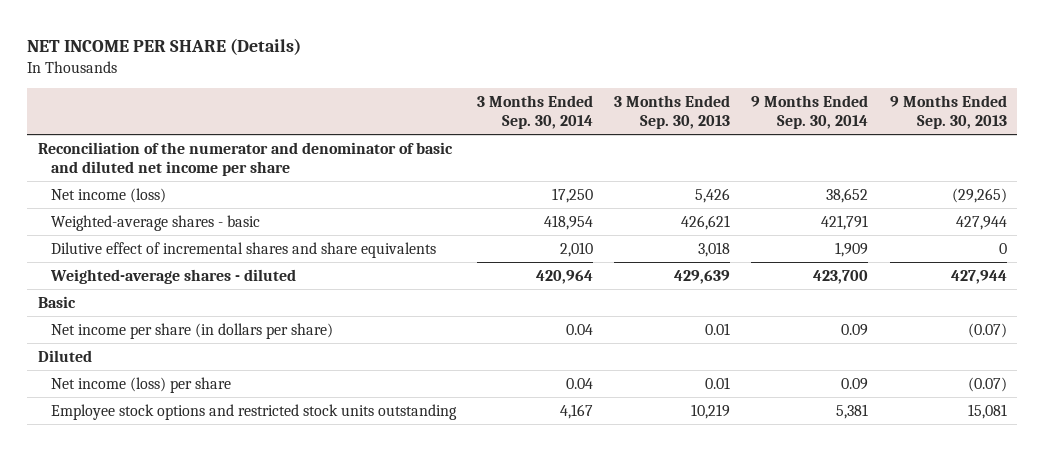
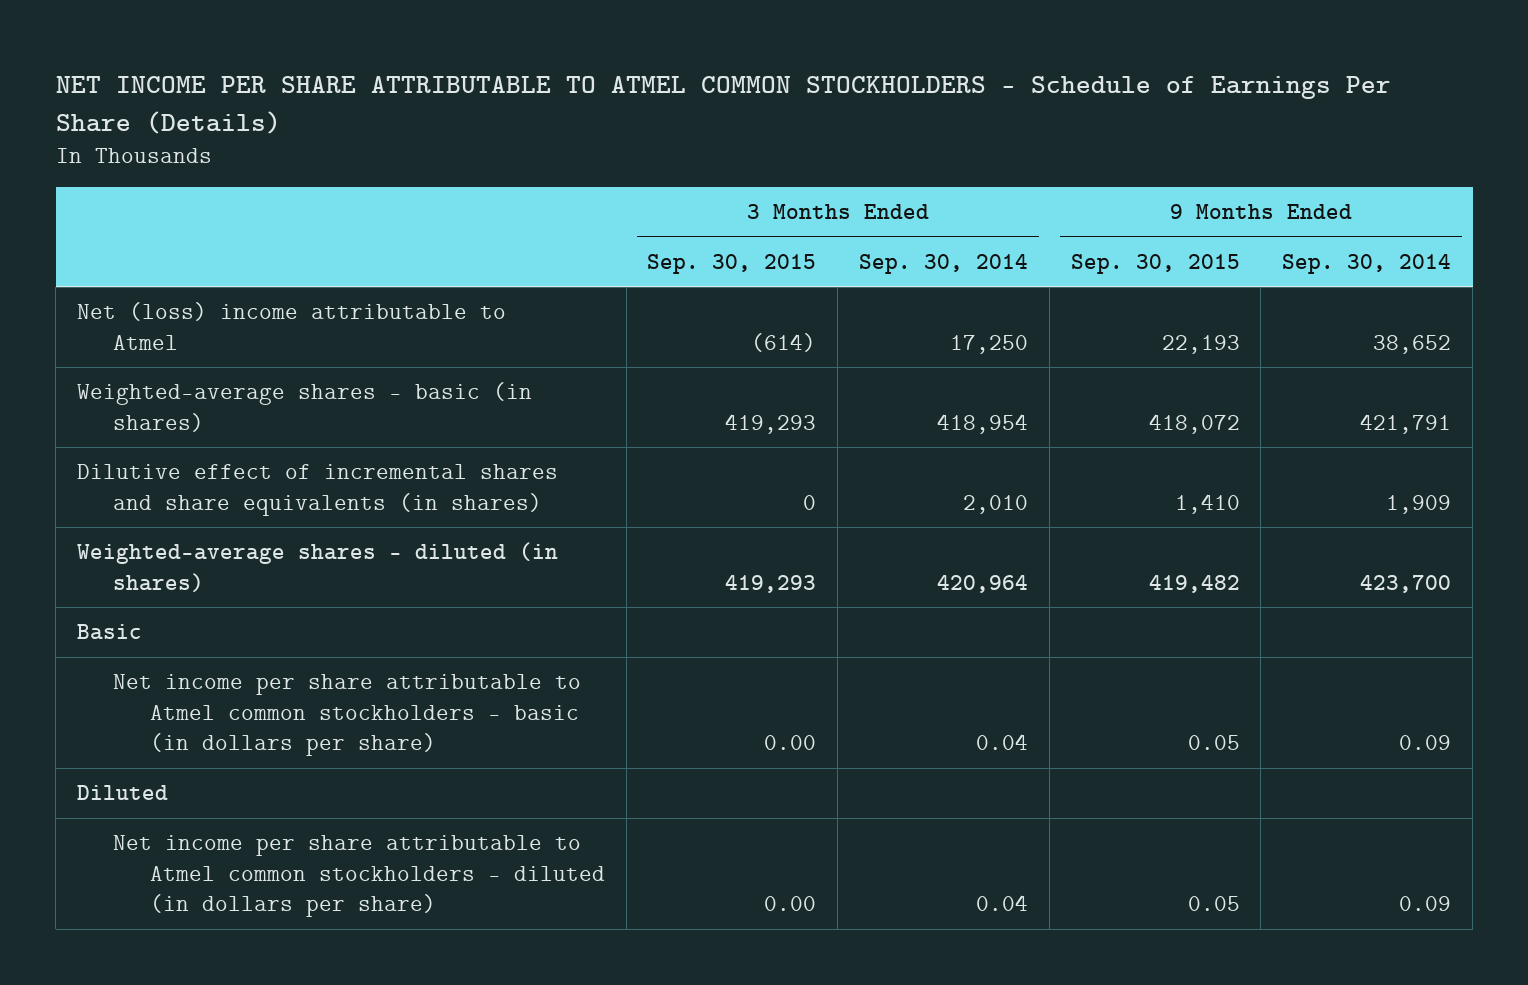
- NET INCOME PER SHARE (Details)
+ NET INCOME PER SHARE ATTRIBUTABLE TO ATMEL COMMON STOCKHOLDERS - Schedule of Earnings Per Share (Details)
- | 3 Months Ended Sep. 30, 2014 | 3 Months Ended Sep. 30, 2013 | 9 Months Ended Sep. 30, 2014 | 9 Months Ended Sep. 30, 2013
+ | 3 Months Ended Sep. 30, 2015 | 3 Months Ended Sep. 30, 2014 | 9 Months Ended Sep. 30, 2015 | 9 Months Ended Sep. 30, 2014
- Reconciliation of the numerator and denominator of basic and diluted net income per share
- Net income (loss) | 17,250 | 5,426 | 38,652 | (29,265)
- Weighted-average shares - basic | 418,954 | 426,621 | 421,791 | 427,944
- Dilutive effect of incremental shares and share equivalents | 2,010 | 3,018 | 1,909 | 0
- Weighted-average shares - diluted | 420,964 | 429,639 | 423,700 | 427,944
+ Net (loss) income attributable to Atmel | (614) | 17,250 | 22,193 | 38,652
+ Weighted-average shares - basic (in shares) | 419,293 | 418,954 | 418,072 | 421,791
+ Dilutive effect of incremental shares and share equivalents (in shares) | 0 | 2,010 | 1,410 | 1,909
+ Weighted-average shares - diluted (in shares) | 419,293 | 420,964 | 419,482 | 423,700
- Net income per share (in dollars per share) | 0.04 | 0.01 | 0.09 | (0.07)
+ Net income per share attributable to Atmel common stockholders - basic (in dollars per share) | 0.00 | 0.04 | 0.05 | 0.09
- Net income (loss) per share | 0.04 | 0.01 | 0.09 | (0.07)
- Employee stock options and restricted stock units outstanding | 4,167 | 10,219 | 5,381 | 15,081
+ Net income per share attributable to Atmel common stockholders - diluted (in dollars per share) | 0.00 | 0.04 | 0.05 | 0.09

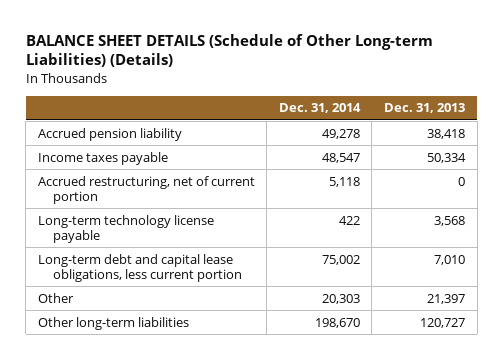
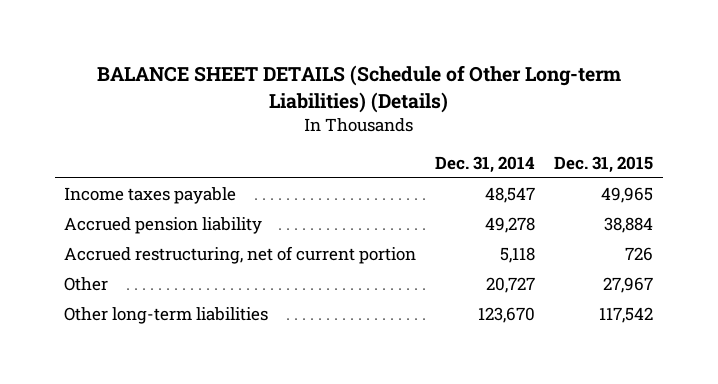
- | Dec. 31, 2014 | Dec. 31, 2013
+ | Dec. 31, 2014 | Dec. 31, 2015
moved down: Accrued pension liability | 49,278 | 38,884
- Long-term technology license payable | 422 | 3,568
- Long-term debt and capital lease obligations, less current portion | 75,002 | 7,010
- Other | 20,303 | 21,397
- Other long-term liabilities | 198,670 | 120,727
+ Other | 20,727 | 27,967
+ Other long-term liabilities | 123,670 | 117,542

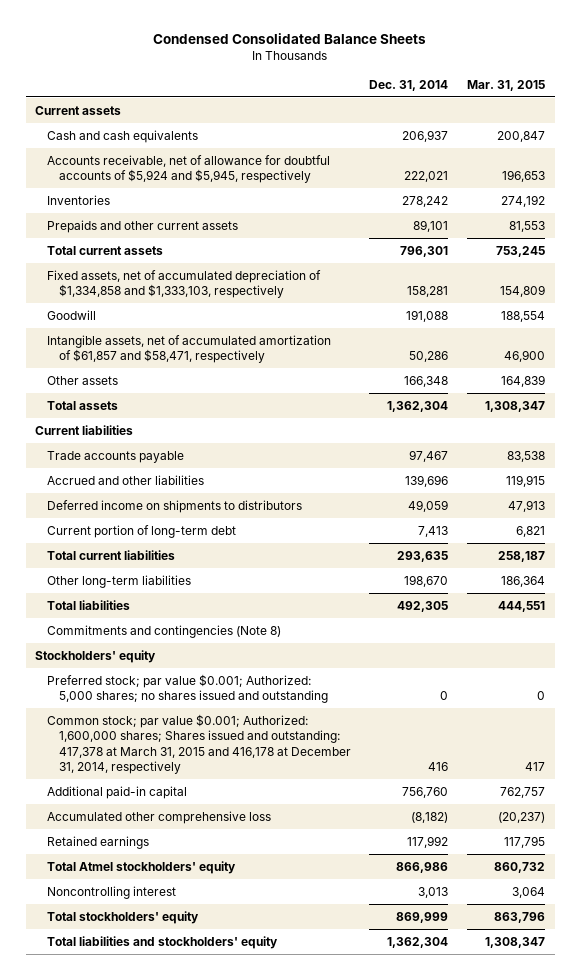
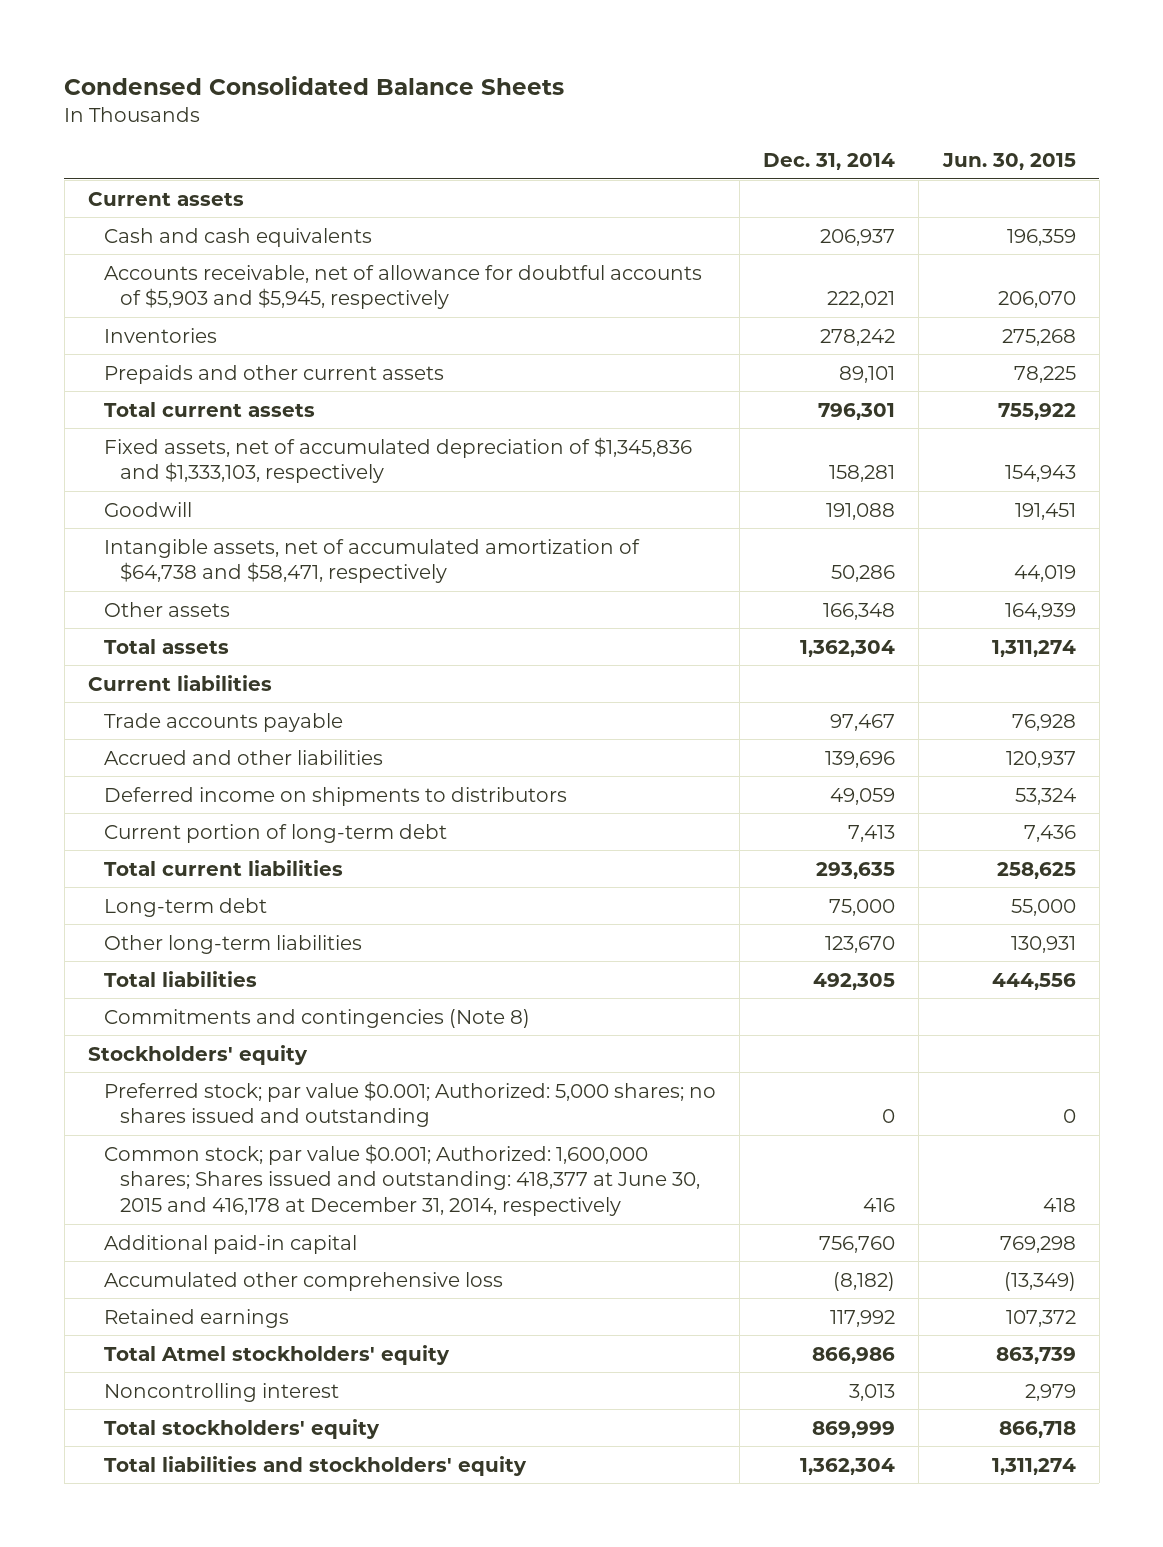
- | Dec. 31, 2014 | Mar. 31, 2015
+ | Dec. 31, 2014 | Jun. 30, 2015
- Accounts receivable, net of allowance for doubtful accounts of $5,924 and $5,945, respectively | 222,021 | 196,653
+ Accounts receivable, net of allowance for doubtful accounts of $5,903 and $5,945, respectively | 222,021 | 206,070
- Fixed assets, net of accumulated depreciation of $1,334,858 and $1,333,103, respectively | 158,281 | 154,809
+ Fixed assets, net of accumulated depreciation of $1,345,836 and $1,333,103, respectively | 158,281 | 154,943
- Intangible assets, net of accumulated amortization of $61,857 and $58,471, respectively | 50,286 | 46,900
+ Intangible assets, net of accumulated amortization of $64,738 and $58,471, respectively | 50,286 | 44,019
- Other long-term liabilities | 198,670 | 186,364
+ Long-term debt | 75,000 | 55,000
+ Other long-term liabilities | 123,670 | 130,931
- Common stock; par value $0.001; Authorized: 1,600,000 shares; Shares issued and outstanding: 417,378 at March 31, 2015 and 416,178 at December 31, 2014, respectively | 416 | 417
+ Common stock; par value $0.001; Authorized: 1,600,000 shares; Shares issued and outstanding: 418,377 at June 30, 2015 and 416,178 at December 31, 2014, respectively | 416 | 418

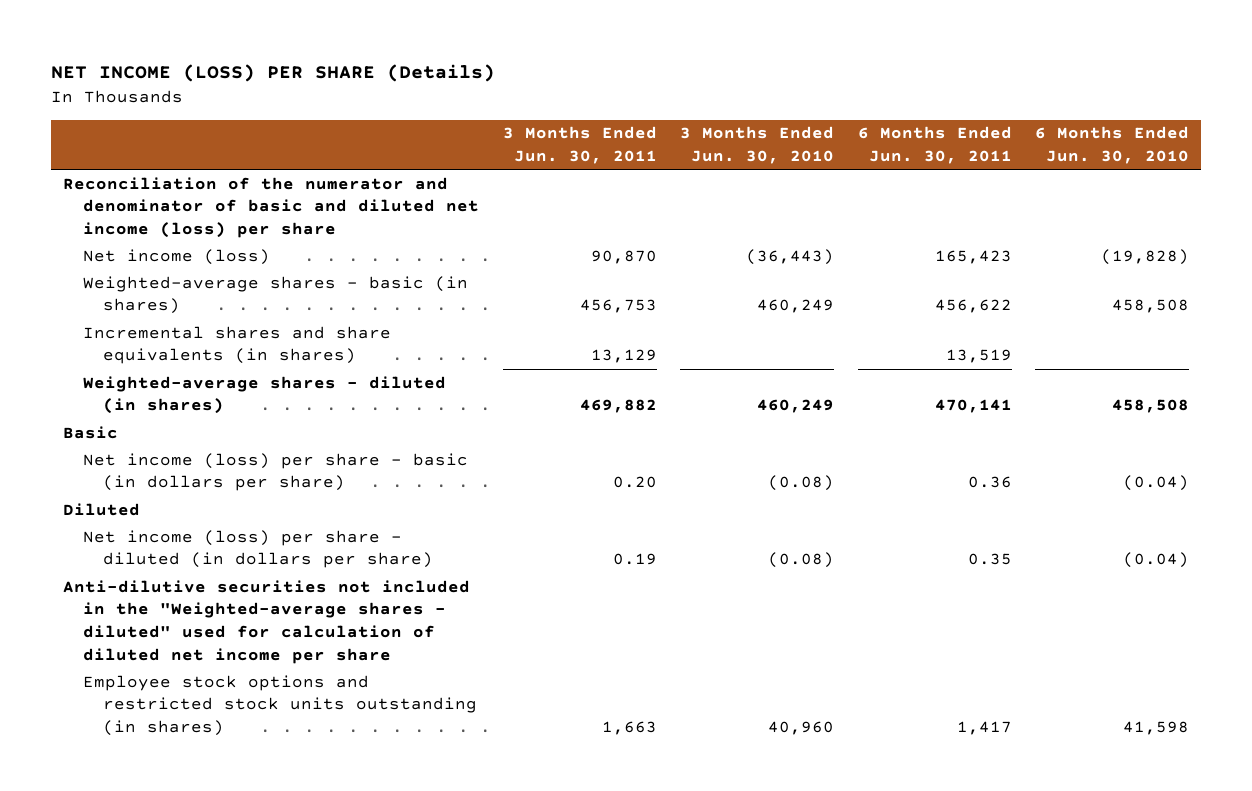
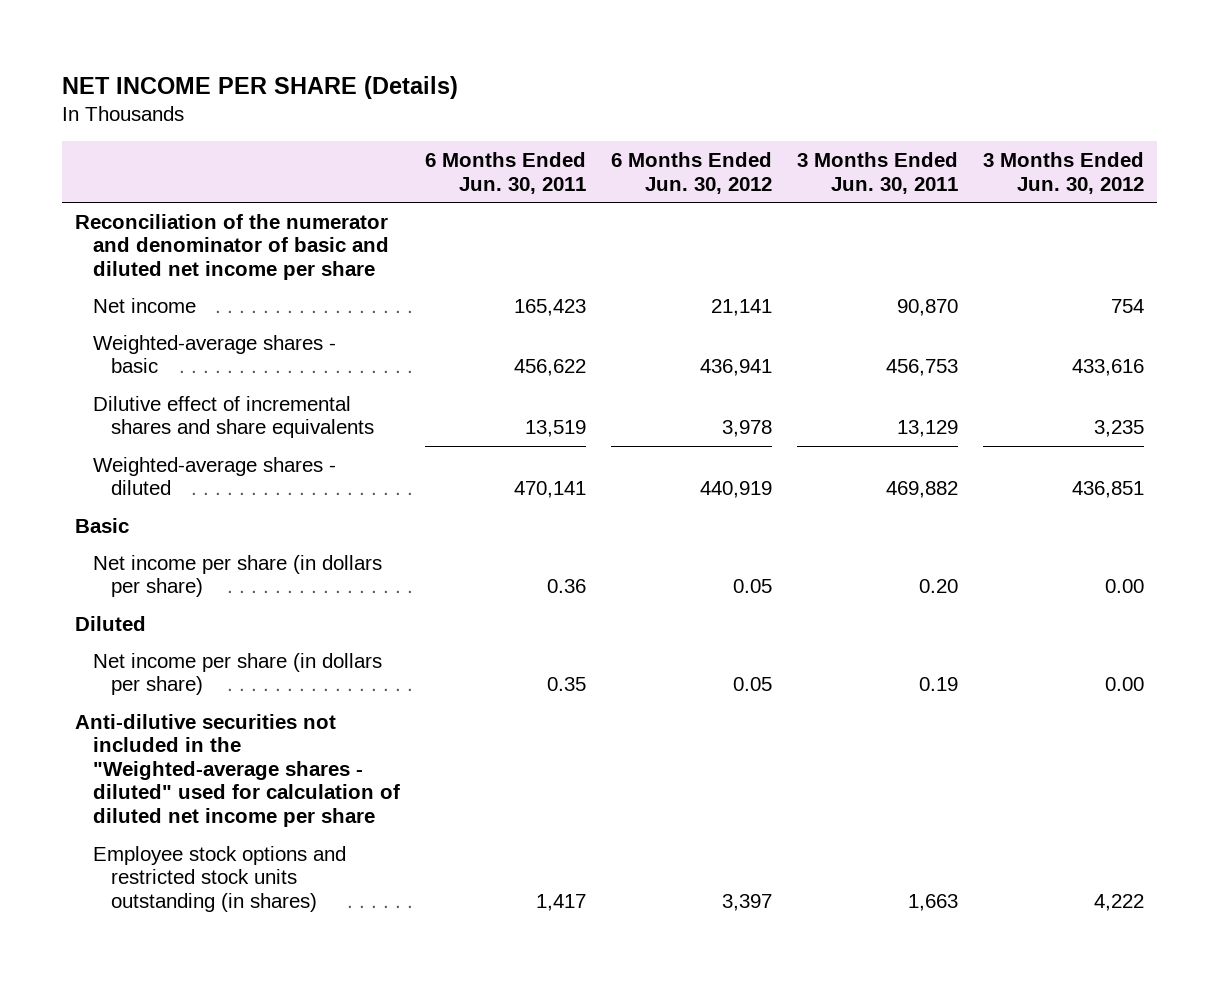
- NET INCOME (LOSS) PER SHARE (Details)
+ NET INCOME PER SHARE (Details)
- | 3 Months Ended Jun. 30, 2011 | 3 Months Ended Jun. 30, 2010 | 6 Months Ended Jun. 30, 2011 | 6 Months Ended Jun. 30, 2010
+ | 6 Months Ended Jun. 30, 2011 | 6 Months Ended Jun. 30, 2012 | 3 Months Ended Jun. 30, 2011 | 3 Months Ended Jun. 30, 2012
- Reconciliation of the numerator and denominator of basic and diluted net income (loss) per share
- Net income (loss) | 90,870 | (36,443) | 165,423 | (19,828)
- Weighted-average shares - basic (in shares) | 456,753 | 460,249 | 456,622 | 458,508
- Incremental shares and share equivalents (in shares) | 13,129 | | 13,519 |
- Weighted-average shares - diluted (in shares) | 469,882 | 460,249 | 470,141 | 458,508
+ Reconciliation of the numerator and denominator of basic and diluted net income per share
+ Net income | 165,423 | 21,141 | 90,870 | 754
+ Weighted-average shares - basic | 456,622 | 436,941 | 456,753 | 433,616
+ Dilutive effect of incremental shares and share equivalents | 13,519 | 3,978 | 13,129 | 3,235
+ Weighted-average shares - diluted | 470,141 | 440,919 | 469,882 | 436,851
- Net income (loss) per share - basic (in dollars per share) | 0.20 | (0.08) | 0.36 | (0.04)
+ Net income per share (in dollars per share) | 0.36 | 0.05 | 0.20 | 0.00
- Net income (loss) per share - diluted (in dollars per share) | 0.19 | (0.08) | 0.35 | (0.04)
+ Net income per share (in dollars per share) | 0.35 | 0.05 | 0.19 | 0.00

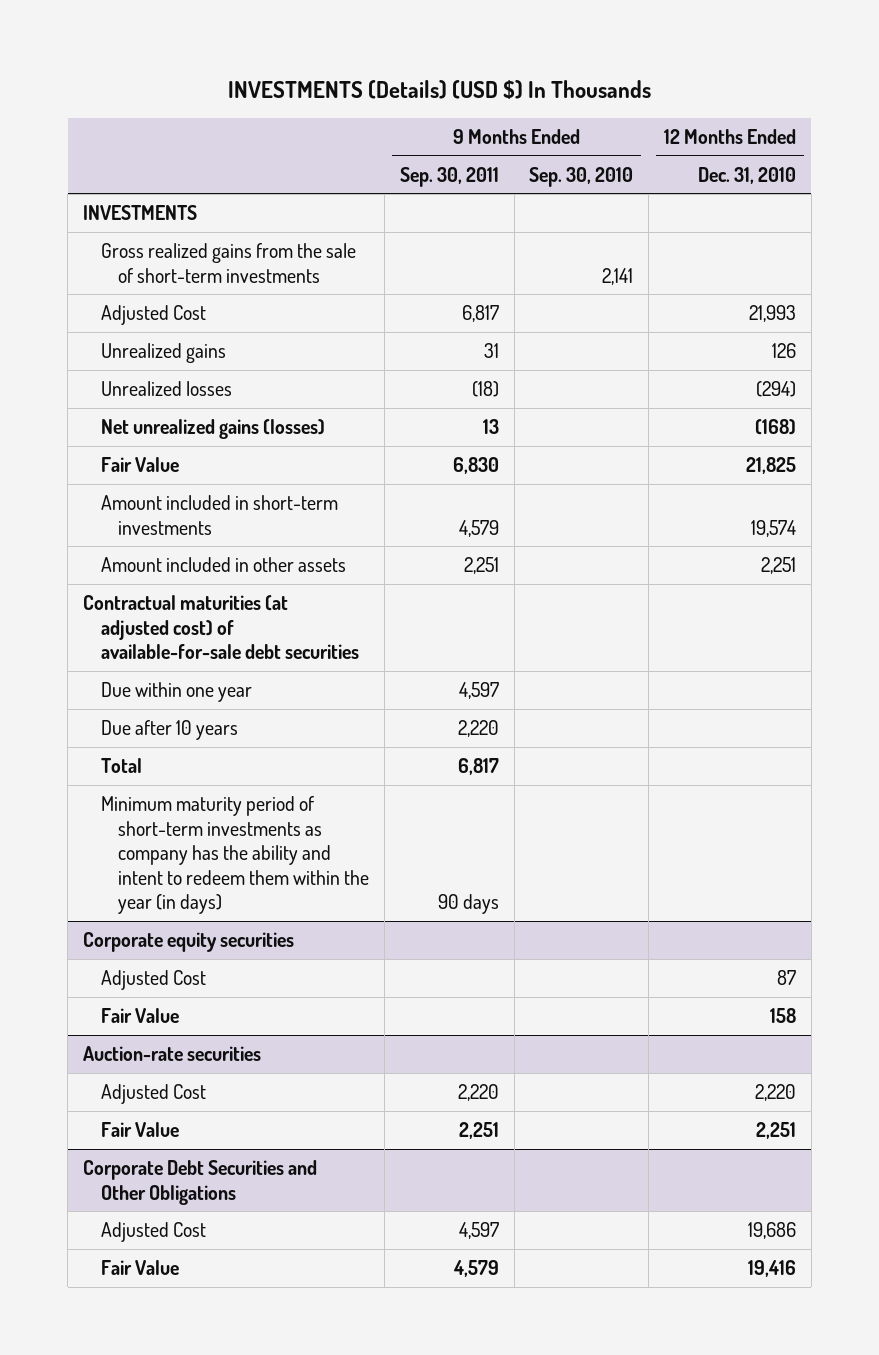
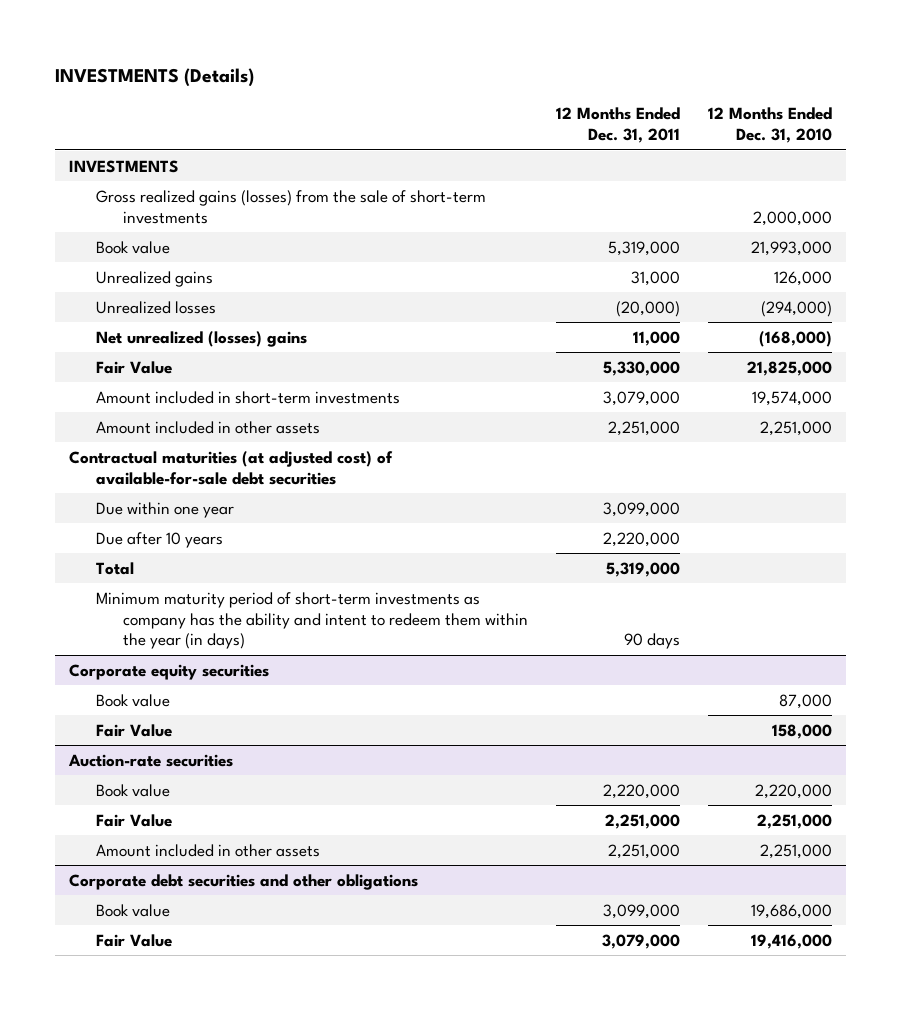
- INVESTMENTS (Details) (USD $) In Thousands
+ INVESTMENTS (Details)
- | 9 Months Ended Sep. 30, 2011 | 9 Months Ended Sep. 30, 2010 | 12 Months Ended Dec. 31, 2010
+ | 12 Months Ended Dec. 31, 2011 | 12 Months Ended Dec. 31, 2010
- Gross realized gains from the sale of short-term investments | | 2,141 |
- Adjusted Cost | 6,817 | | 21,993
- Unrealized gains | 31 | | 126
- Unrealized losses | (18) | | (294)
- Net unrealized gains (losses) | 13 | | (168)
- Fair Value | 6,830 | | 21,825
- Amount included in short-term investments | 4,579 | | 19,574
- Amount included in other assets | 2,251 | | 2,251
+ Gross realized gains (losses) from the sale of short-term investments | | 2,000,000
+ Book value | 5,319,000 | 21,993,000
+ Unrealized gains | 31,000 | 126,000
+ Unrealized losses | (20,000) | (294,000)
+ Net unrealized (losses) gains | 11,000 | (168,000)
+ Fair Value | 5,330,000 | 21,825,000
+ Amount included in short-term investments | 3,079,000 | 19,574,000
+ Amount included in other assets | 2,251,000 | 2,251,000
@ Corporate equity securities
- Adjusted Cost | | | 87
- Fair Value | | | 158
+ Book value | | 87,000
+ Fair Value | | 158,000
@ Auction-rate securities
- Adjusted Cost | 2,220 | | 2,220
- Fair Value | 2,251 | | 2,251
- Corporate Debt Securities and Other Obligations
- Adjusted Cost | 4,597 | | 19,686
- Fair Value | 4,579 | | 19,416
@ Auction-rate securities
+ Book value | 2,220,000 | 2,220,000
+ Fair Value | 2,251,000 | 2,251,000
+ Amount included in other assets | 2,251,000 | 2,251,000
+ Corporate debt securities and other obligations
+ Book value | 3,099,000 | 19,686,000
+ Fair Value | 3,079,000 | 19,416,000

